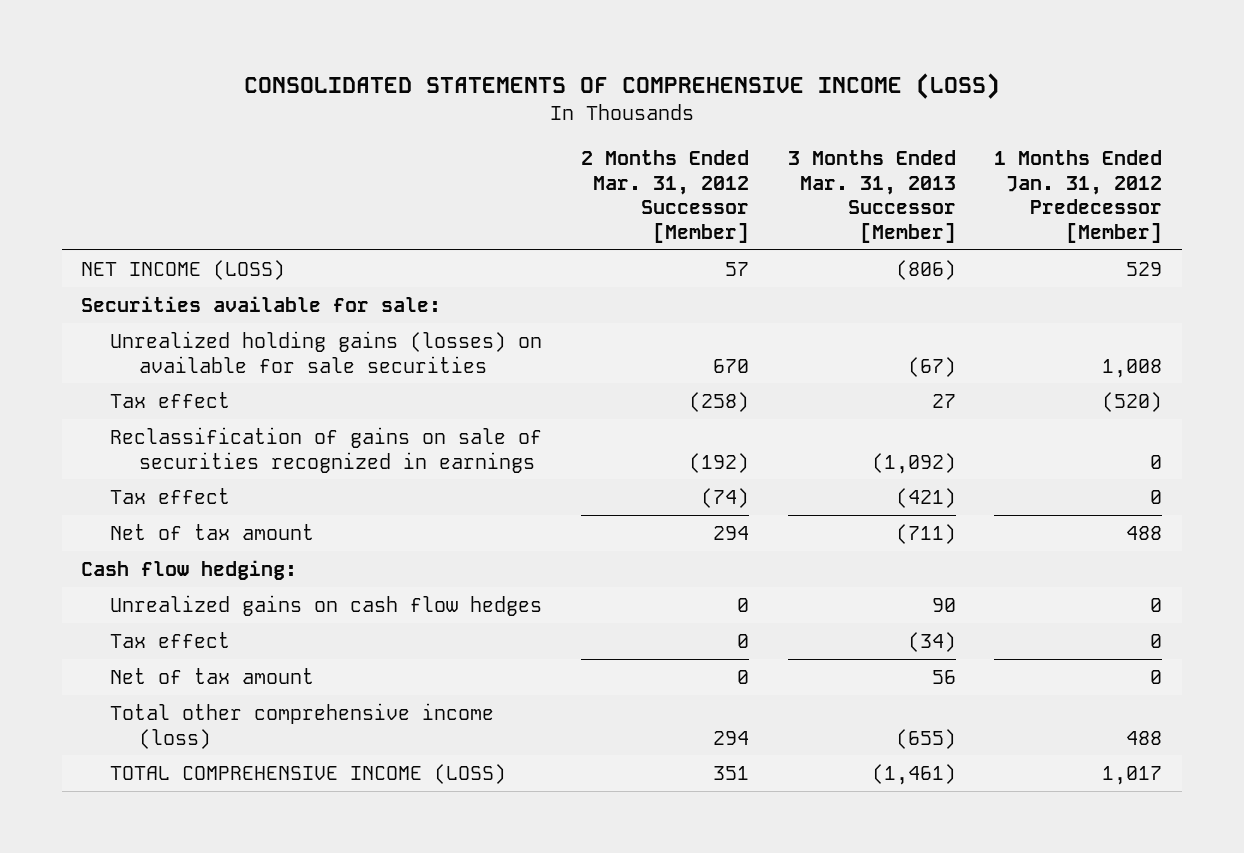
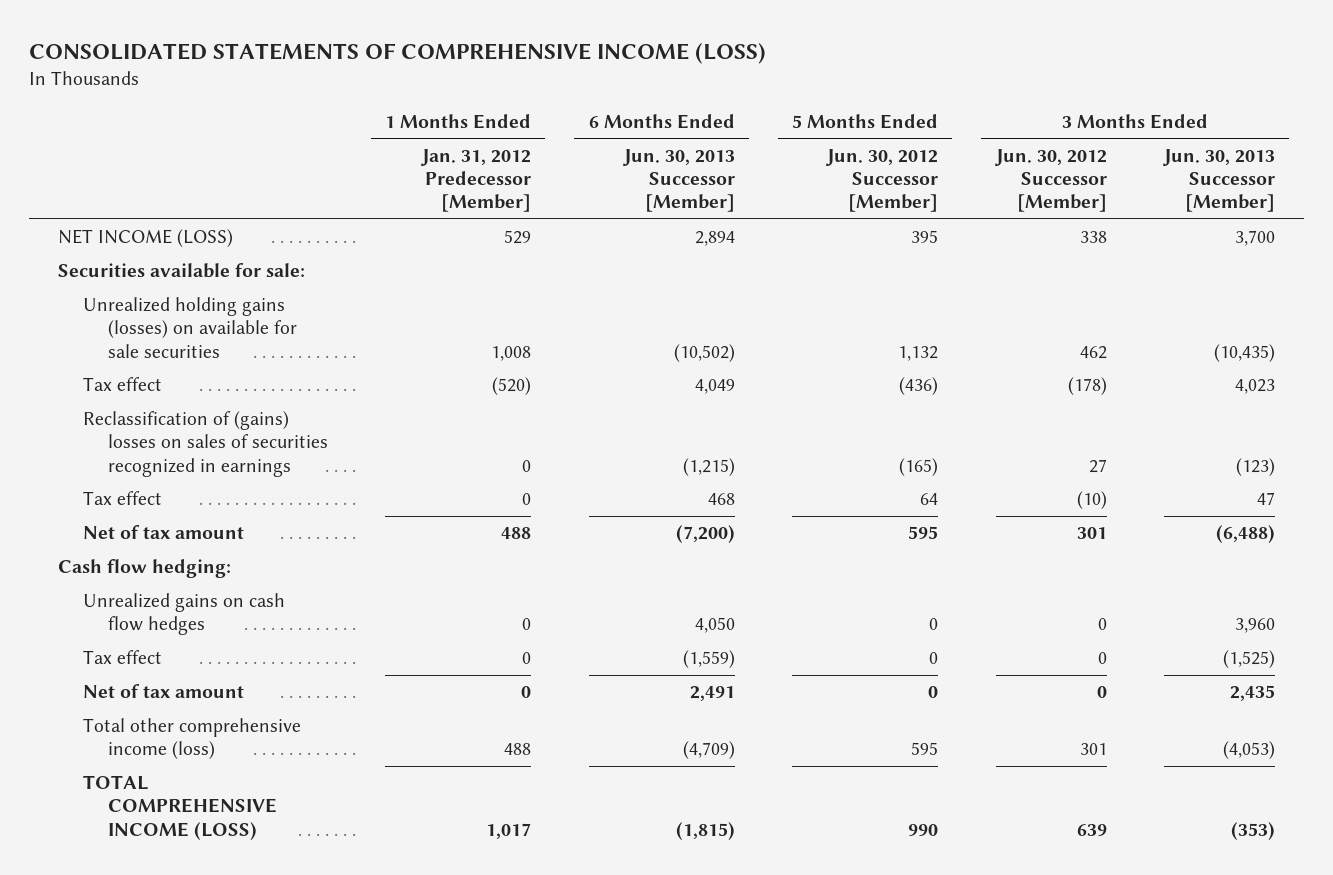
- | 2 Months Ended Mar. 31, 2012 Successor [Member] | 3 Months Ended Mar. 31, 2013 Successor [Member] | 1 Months Ended Jan. 31, 2012 Predecessor [Member]
+ | 1 Months Ended Jan. 31, 2012 Predecessor [Member] | 6 Months Ended Jun. 30, 2013 Successor [Member] | 5 Months Ended Jun. 30, 2012 Successor [Member] | 3 Months Ended Jun. 30, 2012 Successor [Member] | 3 Months Ended Jun. 30, 2013 Successor [Member]
- Reclassification of gains on sale of securities recognized in earnings | (192) | (1,092) | 0
+ Reclassification of (gains) losses on sales of securities recognized in earnings | 0 | (1,215) | (165) | 27 | (123)

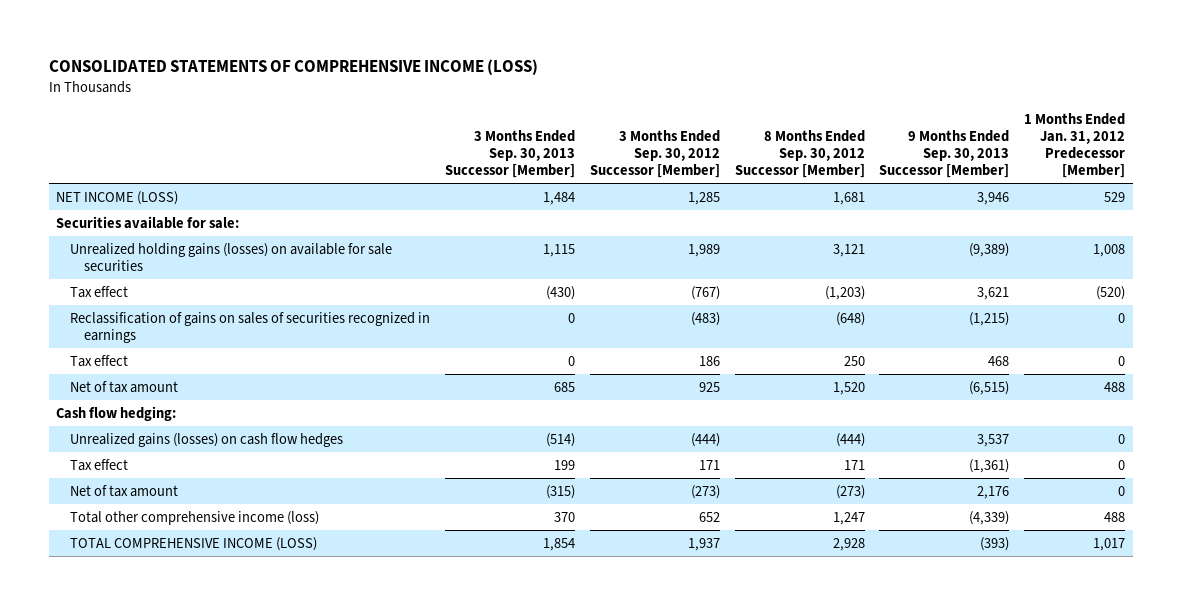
- | 1 Months Ended Jan. 31, 2012 Predecessor [Member] | 6 Months Ended Jun. 30, 2013 Successor [Member] | 5 Months Ended Jun. 30, 2012 Successor [Member] | 3 Months Ended Jun. 30, 2012 Successor [Member] | 3 Months Ended Jun. 30, 2013 Successor [Member]
+ | 3 Months Ended Sep. 30, 2013 Successor [Member] | 3 Months Ended Sep. 30, 2012 Successor [Member] | 8 Months Ended Sep. 30, 2012 Successor [Member] | 9 Months Ended Sep. 30, 2013 Successor [Member] | 1 Months Ended Jan. 31, 2012 Predecessor [Member]
- Reclassification of (gains) losses on sales of securities recognized in earnings | 0 | (1,215) | (165) | 27 | (123)
+ Reclassification of gains on sales of securities recognized in earnings | 0 | (483) | (648) | (1,215) | 0
- Unrealized gains on cash flow hedges | 0 | 4,050 | 0 | 0 | 3,960
+ Unrealized gains (losses) on cash flow hedges | (514) | (444) | (444) | 3,537 | 0

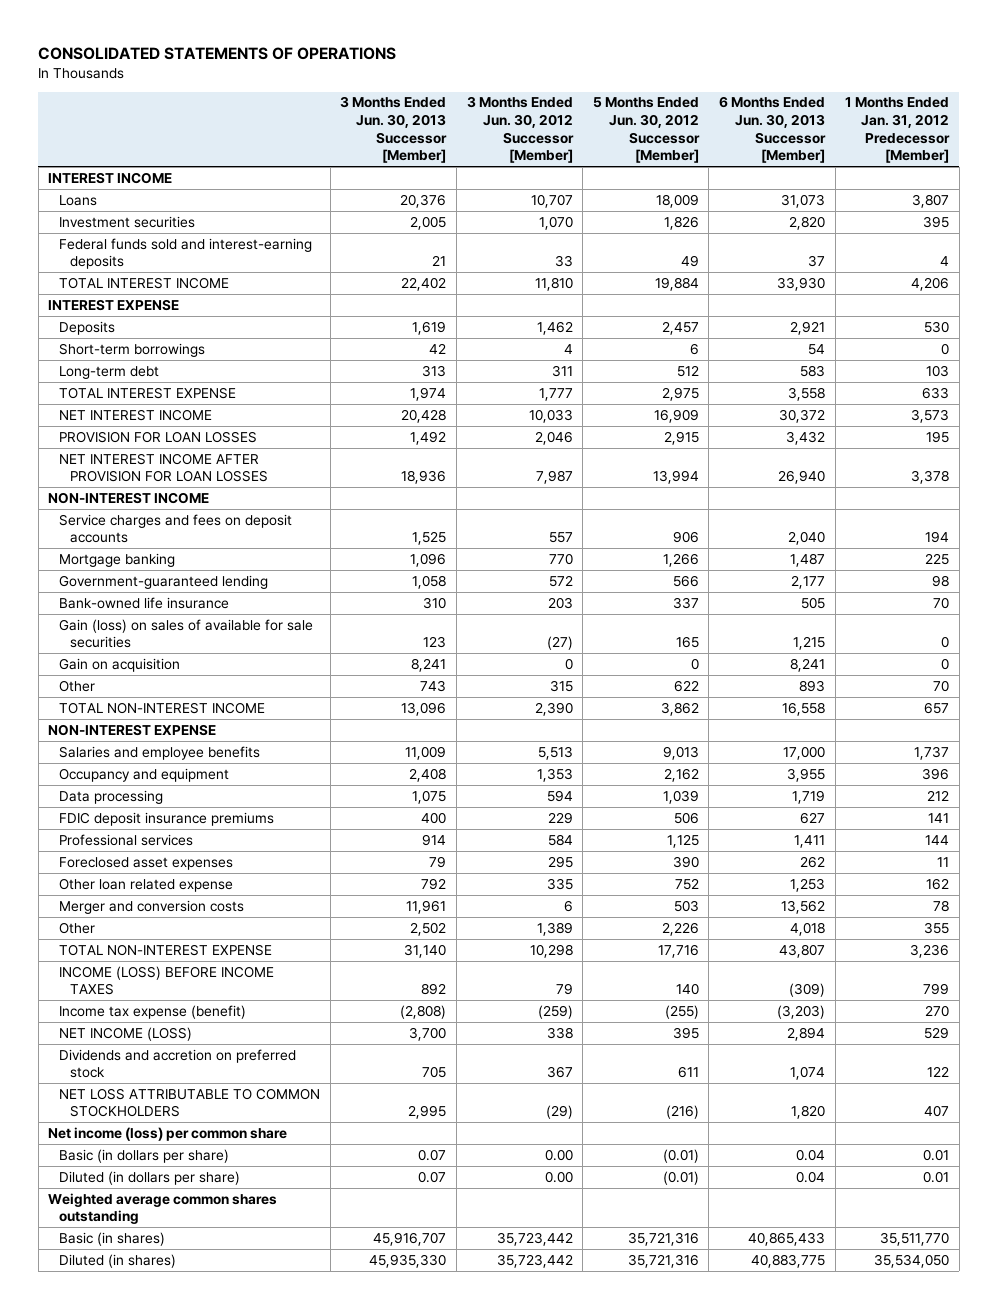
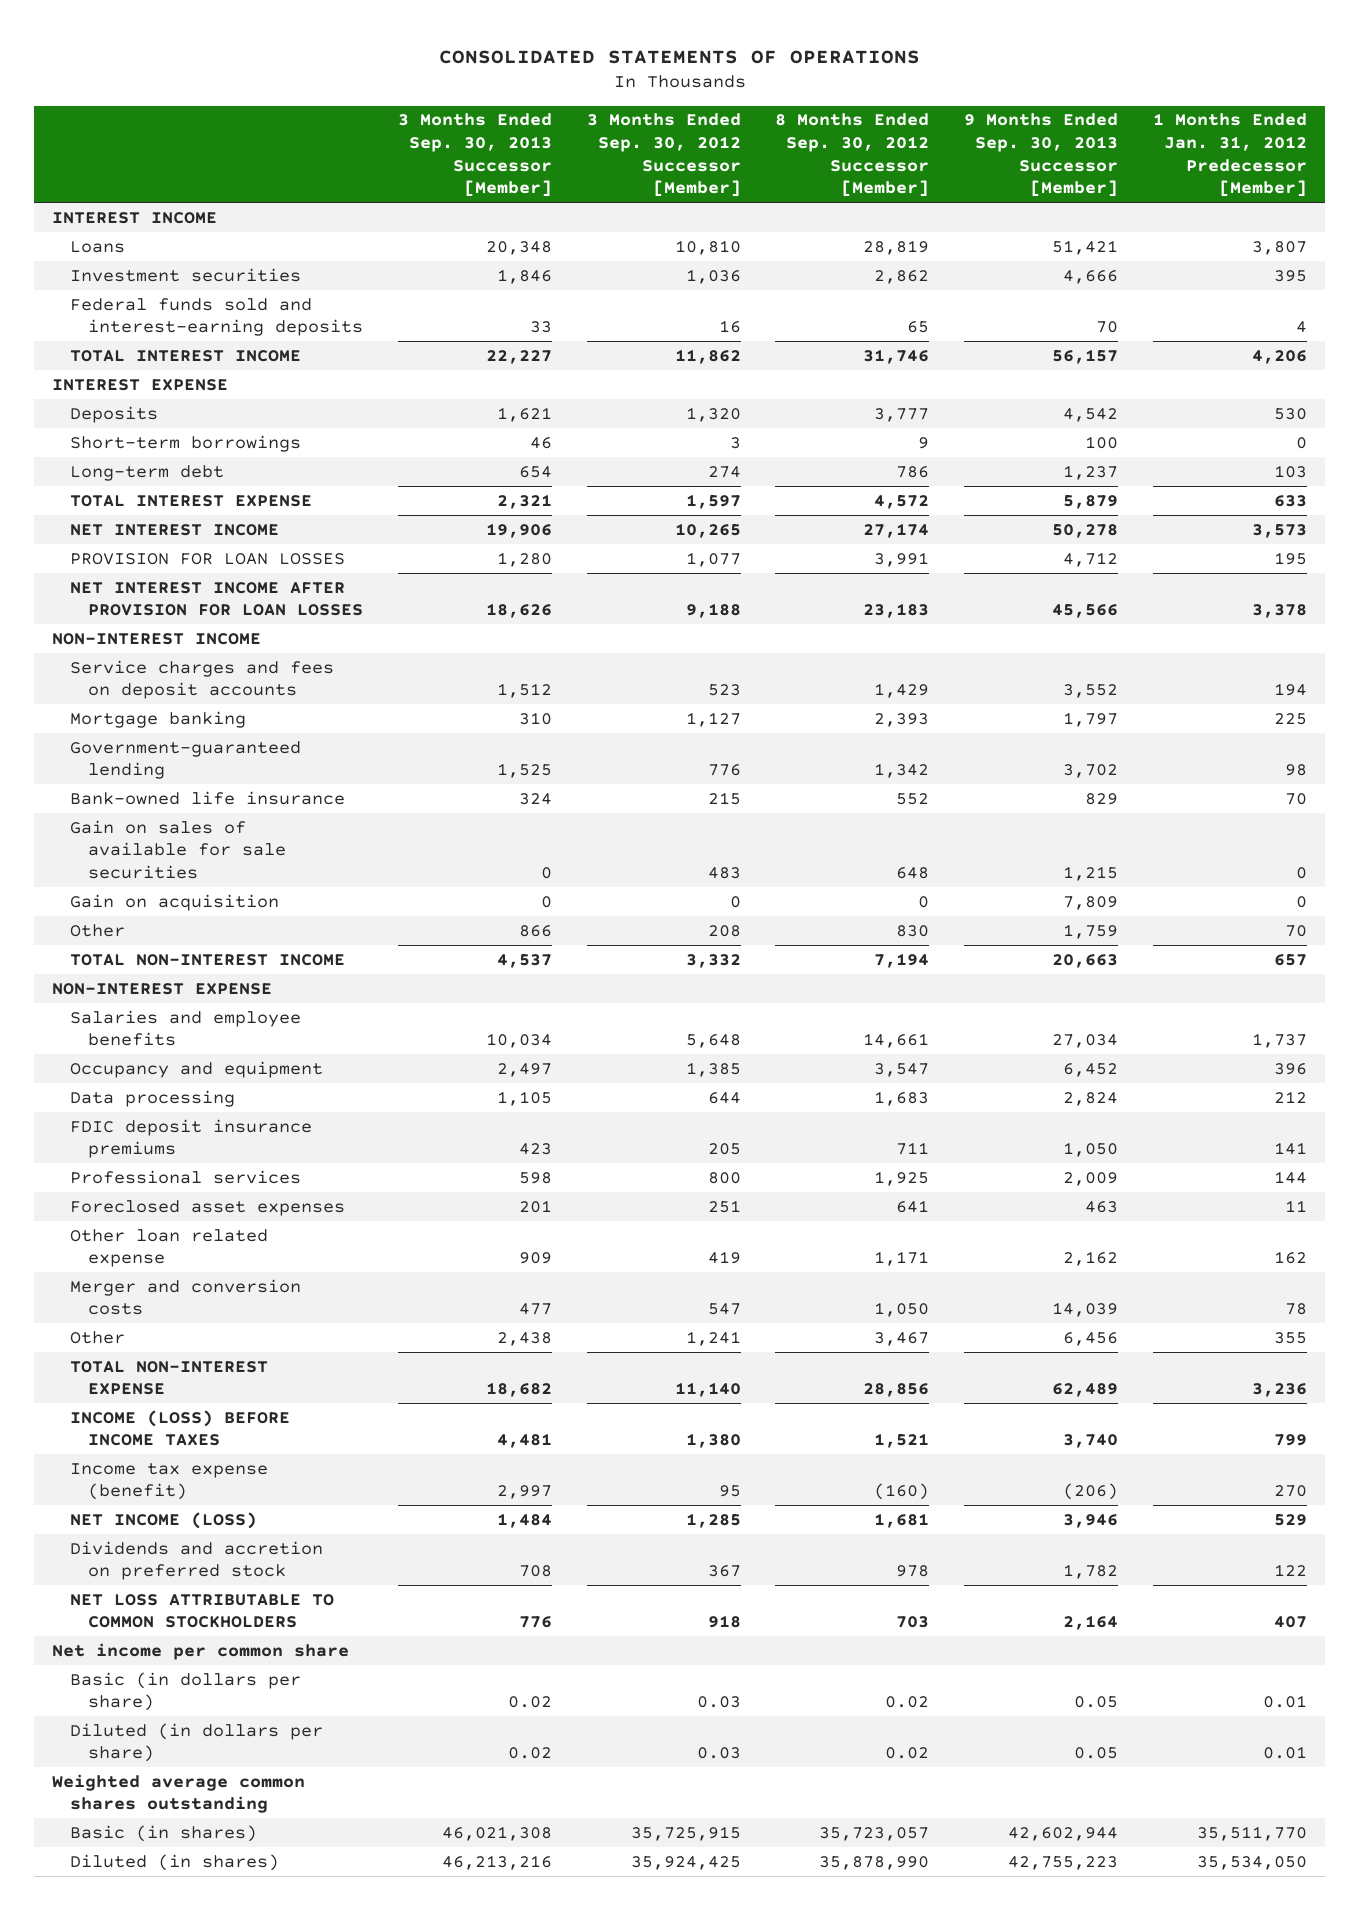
- | 3 Months Ended Jun. 30, 2013 Successor [Member] | 3 Months Ended Jun. 30, 2012 Successor [Member] | 5 Months Ended Jun. 30, 2012 Successor [Member] | 6 Months Ended Jun. 30, 2013 Successor [Member] | 1 Months Ended Jan. 31, 2012 Predecessor [Member]
+ | 3 Months Ended Sep. 30, 2013 Successor [Member] | 3 Months Ended Sep. 30, 2012 Successor [Member] | 8 Months Ended Sep. 30, 2012 Successor [Member] | 9 Months Ended Sep. 30, 2013 Successor [Member] | 1 Months Ended Jan. 31, 2012 Predecessor [Member]
- Gain (loss) on sales of available for sale securities | 123 | (27) | 165 | 1,215 | 0
+ Gain on sales of available for sale securities | 0 | 483 | 648 | 1,215 | 0
- Net income (loss) per common share
+ Net income per common share

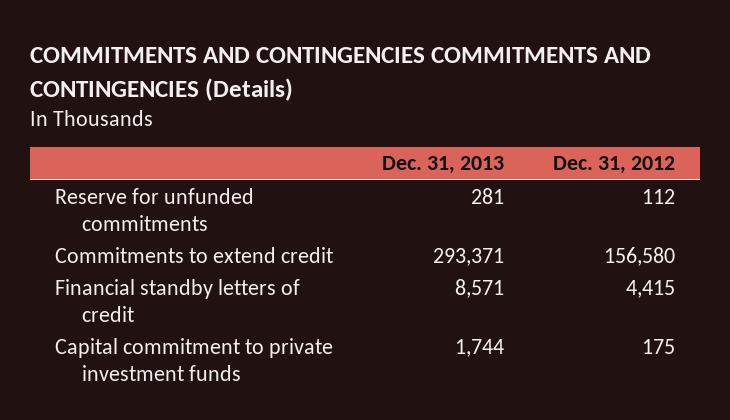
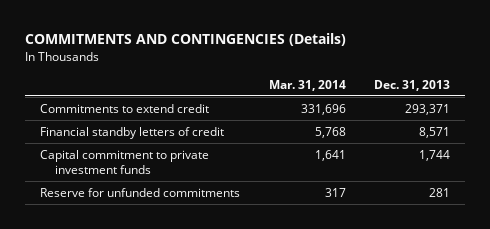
- COMMITMENTS AND CONTINGENCIES COMMITMENTS AND CONTINGENCIES (Details)
+ COMMITMENTS AND CONTINGENCIES (Details)
- | Dec. 31, 2013 | Dec. 31, 2012
+ | Mar. 31, 2014 | Dec. 31, 2013
moved down: Reserve for unfunded commitments | 317 | 281

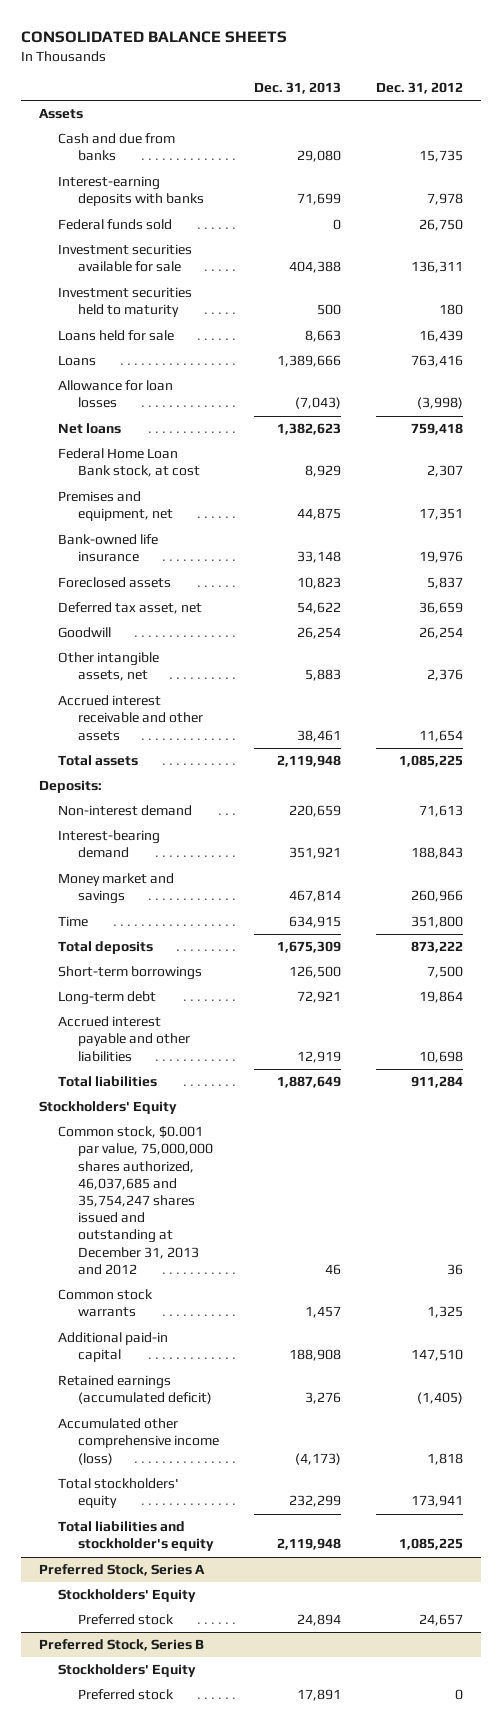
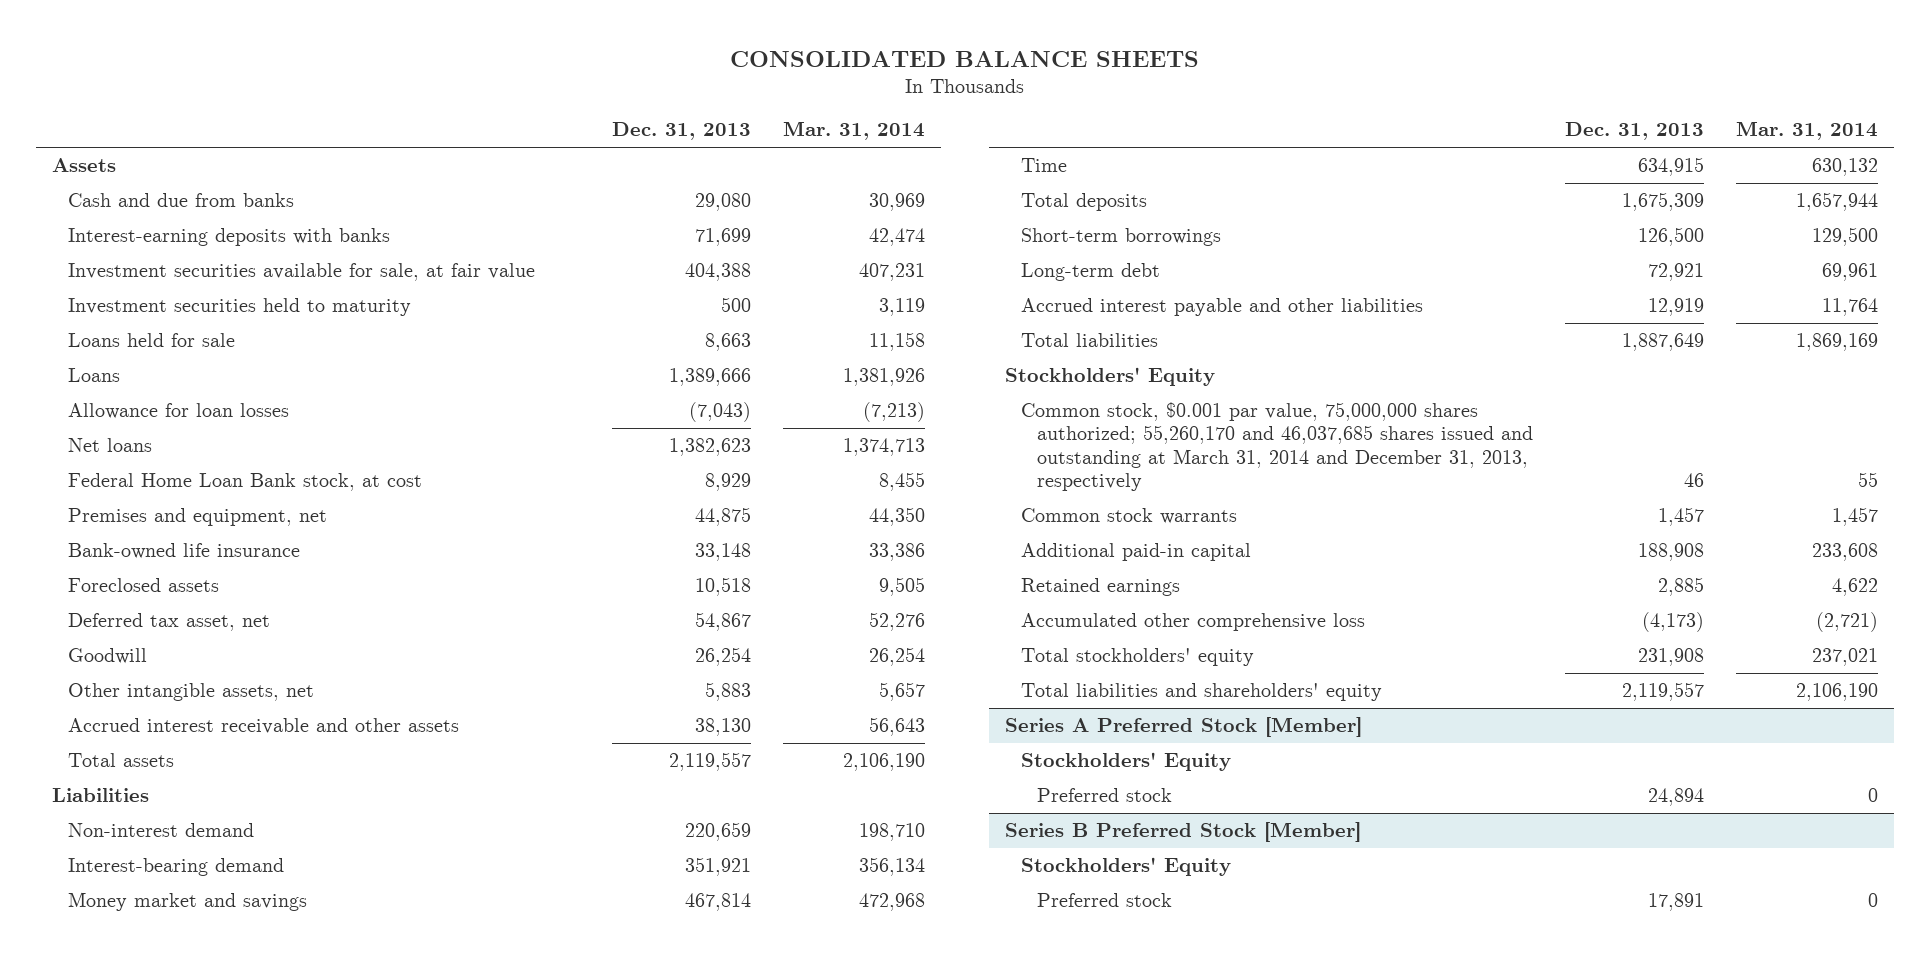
- | Dec. 31, 2013 | Dec. 31, 2012
+ | Dec. 31, 2013 | Mar. 31, 2014
- Federal funds sold | 0 | 26,750
- Investment securities available for sale | 404,388 | 136,311
+ Investment securities available for sale, at fair value | 404,388 | 407,231
- Foreclosed assets | 10,823 | 5,837
- Deferred tax asset, net | 54,622 | 36,659
+ Foreclosed assets | 10,518 | 9,505
+ Deferred tax asset, net | 54,867 | 52,276
- Accrued interest receivable and other assets | 38,461 | 11,654
- Total assets | 2,119,948 | 1,085,225
- Deposits:
+ Accrued interest receivable and other assets | 38,130 | 56,643
+ Total assets | 2,119,557 | 2,106,190
+ Liabilities
- Common stock, $0.001 par value, 75,000,000 shares authorized, 46,037,685 and 35,754,247 shares issued and outstanding at December 31, 2013 and 2012 | 46 | 36
+ Common stock, $0.001 par value, 75,000,000 shares authorized; 55,260,170 and 46,037,685 shares issued and outstanding at March 31, 2014 and December 31, 2013, respectively | 46 | 55
- Retained earnings (accumulated deficit) | 3,276 | (1,405)
- Accumulated other comprehensive income (loss) | (4,173) | 1,818
- Total stockholders' equity | 232,299 | 173,941
- Total liabilities and stockholder's equity | 2,119,948 | 1,085,225
- Preferred Stock, Series A
+ Retained earnings | 2,885 | 4,622
+ Accumulated other comprehensive loss | (4,173) | (2,721)
+ Total stockholders' equity | 231,908 | 237,021
+ Total liabilities and shareholders' equity | 2,119,557 | 2,106,190
+ Series A Preferred Stock [Member]
- Preferred Stock, Series B
+ Series B Preferred Stock [Member]

